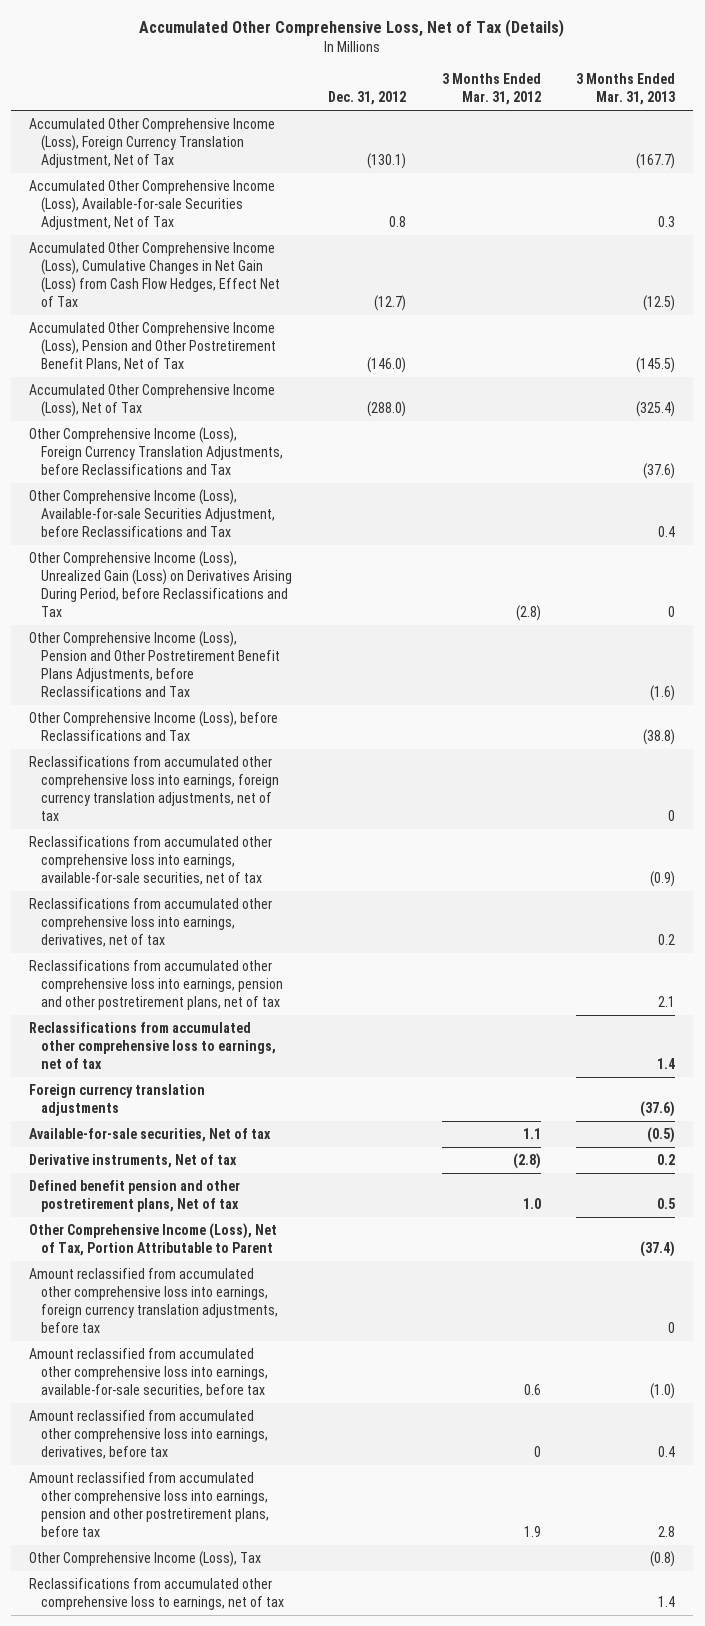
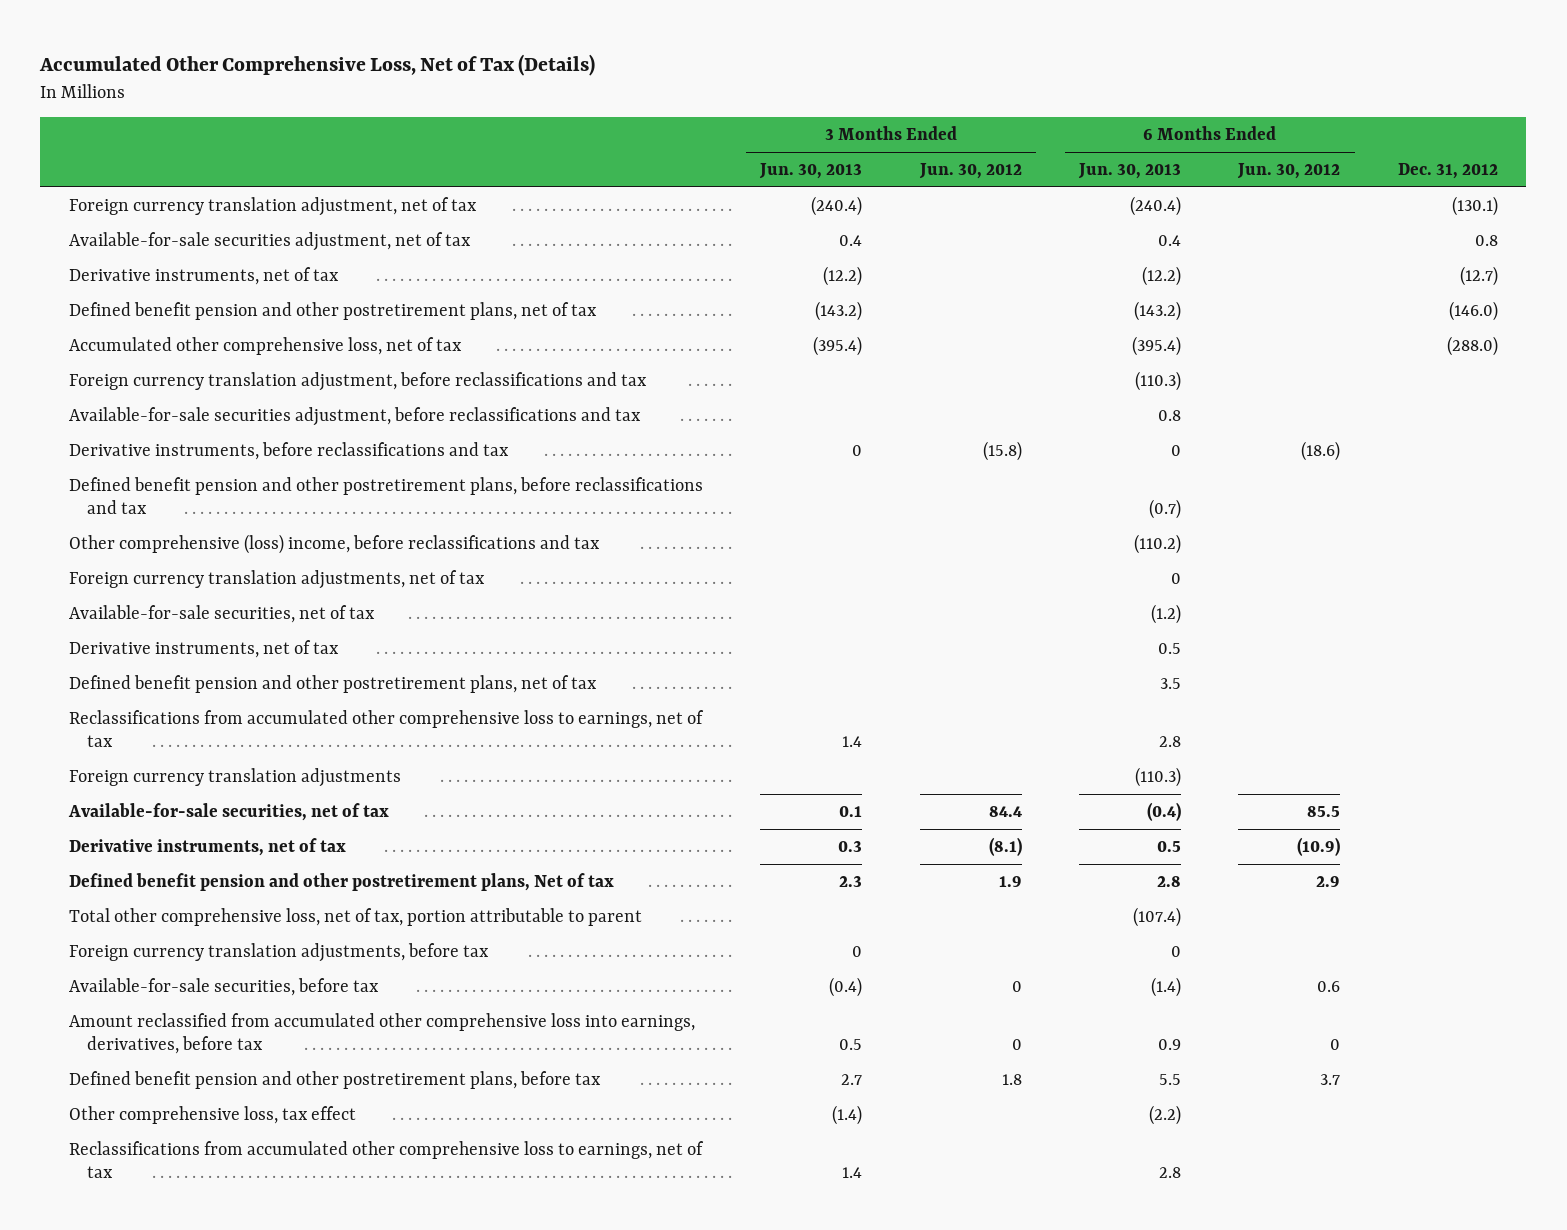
- | Dec. 31, 2012 | 3 Months Ended Mar. 31, 2012 | 3 Months Ended Mar. 31, 2013
+ | 3 Months Ended Jun. 30, 2013 | 3 Months Ended Jun. 30, 2012 | 6 Months Ended Jun. 30, 2013 | 6 Months Ended Jun. 30, 2012 | Dec. 31, 2012
- Accumulated Other Comprehensive Income (Loss), Foreign Currency Translation Adjustment, Net of Tax | (130.1) | | (167.7)
- Accumulated Other Comprehensive Income (Loss), Available-for-sale Securities Adjustment, Net of Tax | 0.8 | | 0.3
- Accumulated Other Comprehensive Income (Loss), Cumulative Changes in Net Gain (Loss) from Cash Flow Hedges, Effect Net of Tax | (12.7) | | (12.5)
- Accumulated Other Comprehensive Income (Loss), Pension and Other Postretirement Benefit Plans, Net of Tax | (146.0) | | (145.5)
- Accumulated Other Comprehensive Income (Loss), Net of Tax | (288.0) | | (325.4)
- Other Comprehensive Income (Loss), Foreign Currency Translation Adjustments, before Reclassifications and Tax | | | (37.6)
- Other Comprehensive Income (Loss), Available-for-sale Securities Adjustment, before Reclassifications and Tax | | | 0.4
- Other Comprehensive Income (Loss), Unrealized Gain (Loss) on Derivatives Arising During Period, before Reclassifications and Tax | | (2.8) | 0
- Other Comprehensive Income (Loss), Pension and Other Postretirement Benefit Plans Adjustments, before Reclassifications and Tax | | | (1.6)
- Other Comprehensive Income (Loss), before Reclassifications and Tax | | | (38.8)
- Reclassifications from accumulated other comprehensive loss into earnings, foreign currency translation adjustments, net of tax | | | 0
- Reclassifications from accumulated other comprehensive loss into earnings, available-for-sale securities, net of tax | | | (0.9)
- Reclassifications from accumulated other comprehensive loss into earnings, derivatives, net of tax | | | 0.2
- Reclassifications from accumulated other comprehensive loss into earnings, pension and other postretirement plans, net of tax | | | 2.1
+ Foreign currency translation adjustment, net of tax | (240.4) | | (240.4) | | (130.1)
+ Available-for-sale securities adjustment, net of tax | 0.4 | | 0.4 | | 0.8
+ Derivative instruments, net of tax | (12.2) | | (12.2) | | (12.7)
+ Defined benefit pension and other postretirement plans, net of tax | (143.2) | | (143.2) | | (146.0)
+ Accumulated other comprehensive loss, net of tax | (395.4) | | (395.4) | | (288.0)
+ Foreign currency translation adjustment, before reclassifications and tax | | | (110.3) | |
+ Available-for-sale securities adjustment, before reclassifications and tax | | | 0.8 | |
+ Derivative instruments, before reclassifications and tax | 0 | (15.8) | 0 | (18.6) |
+ Defined benefit pension and other postretirement plans, before reclassifications and tax | | | (0.7) | |
+ Other comprehensive (loss) income, before reclassifications and tax | | | (110.2) | |
+ Foreign currency translation adjustments, net of tax | | | 0 | |
+ Available-for-sale securities, net of tax | | | (1.2) | |
+ Derivative instruments, net of tax | | | 0.5 | |
+ Defined benefit pension and other postretirement plans, net of tax | | | 3.5 | |
- Available-for-sale securities, Net of tax | | 1.1 | (0.5)
- Derivative instruments, Net of tax | | (2.8) | 0.2
+ Available-for-sale securities, net of tax | 0.1 | 84.4 | (0.4) | 85.5 |
+ Derivative instruments, net of tax | 0.3 | (8.1) | 0.5 | (10.9) |
- Other Comprehensive Income (Loss), Net of Tax, Portion Attributable to Parent | | | (37.4)
- Amount reclassified from accumulated other comprehensive loss into earnings, foreign currency translation adjustments, before tax | | | 0
- Amount reclassified from accumulated other comprehensive loss into earnings, available-for-sale securities, before tax | | 0.6 | (1.0)
+ Total other comprehensive loss, net of tax, portion attributable to parent | | | (107.4) | |
+ Foreign currency translation adjustments, before tax | 0 | | 0 | |
+ Available-for-sale securities, before tax | (0.4) | 0 | (1.4) | 0.6 |
- Amount reclassified from accumulated other comprehensive loss into earnings, pension and other postretirement plans, before tax | | 1.9 | 2.8
- Other Comprehensive Income (Loss), Tax | | | (0.8)
+ Defined benefit pension and other postretirement plans, before tax | 2.7 | 1.8 | 5.5 | 3.7 |
+ Other comprehensive loss, tax effect | (1.4) | | (2.2) | |

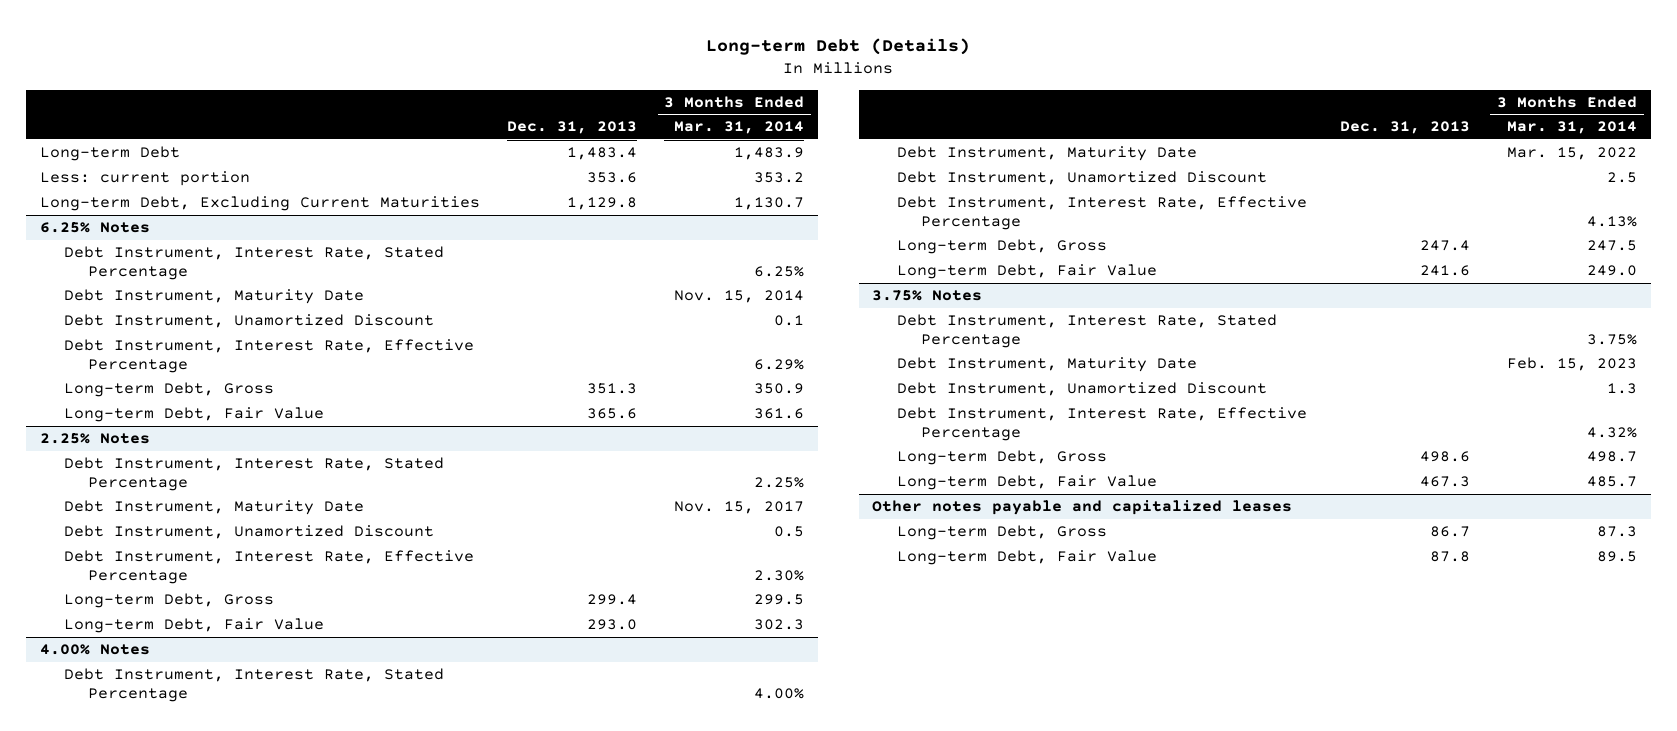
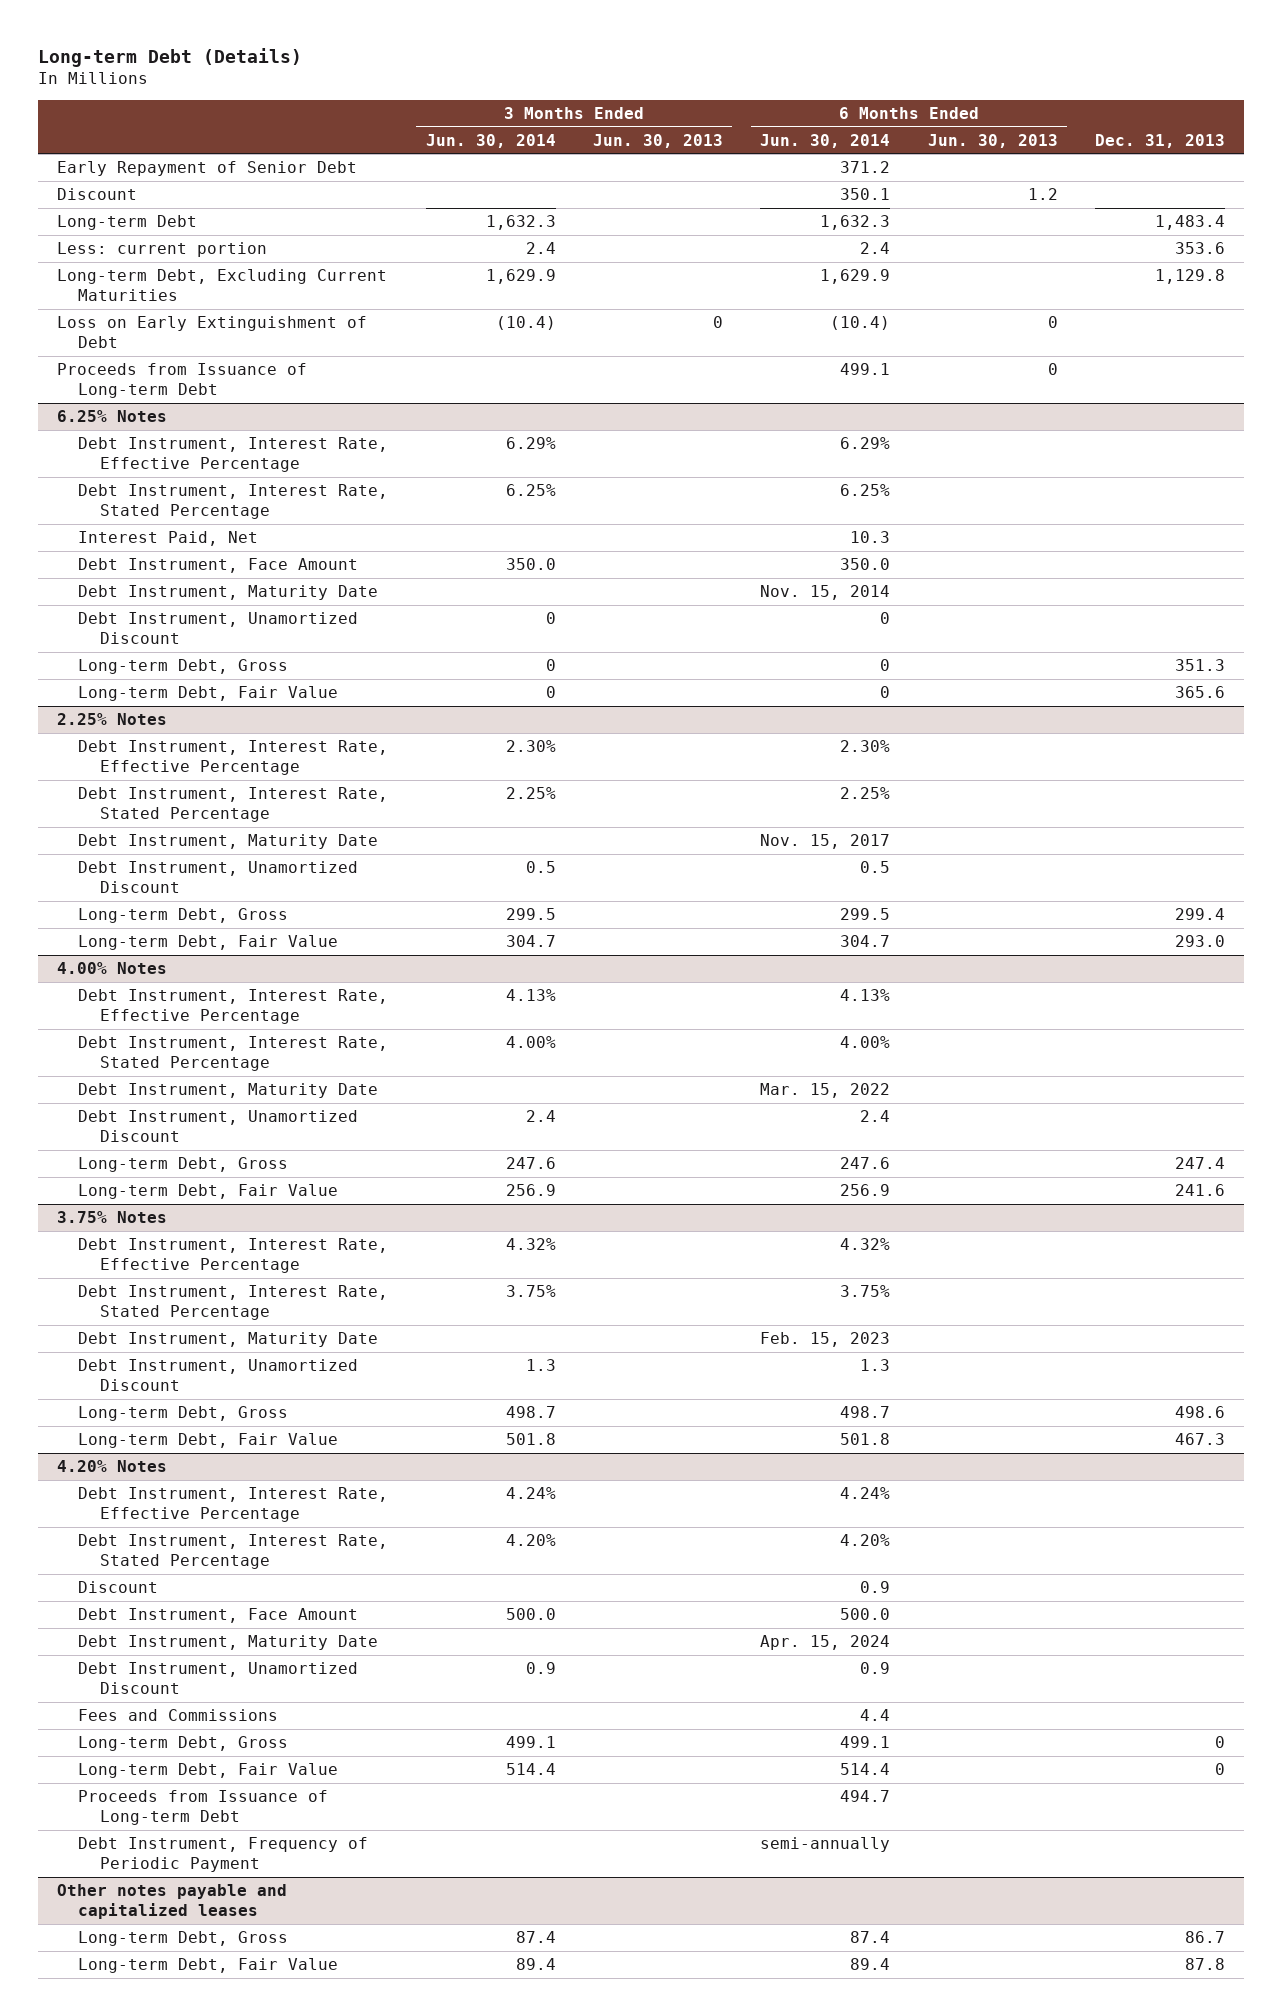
- | Dec. 31, 2013 | 3 Months Ended Mar. 31, 2014
+ | 3 Months Ended Jun. 30, 2014 | 3 Months Ended Jun. 30, 2013 | 6 Months Ended Jun. 30, 2014 | 6 Months Ended Jun. 30, 2013 | Dec. 31, 2013
+ Early Repayment of Senior Debt | | | 371.2 | |
+ Discount | | | 350.1 | 1.2 |
+ Loss on Early Extinguishment of Debt | (10.4) | 0 | (10.4) | 0 |
+ Proceeds from Issuance of Long-term Debt | | | 499.1 | 0 |
@ 6.25% Notes
moved up: Debt Instrument, Interest Rate, Effective Percentage | 6.29% | | 6.29% | |
+ Interest Paid, Net | | | 10.3 | |
+ Debt Instrument, Face Amount | 350.0 | | 350.0 | |
@ 2.25% Notes
moved up: Debt Instrument, Interest Rate, Effective Percentage | 2.30% | | 2.30% | |
@ 4.00% Notes
moved up: Debt Instrument, Interest Rate, Effective Percentage | 4.13% | | 4.13% | |
@ 3.75% Notes
moved up: Debt Instrument, Interest Rate, Effective Percentage | 4.32% | | 4.32% | |
+ 4.20% Notes
+ Debt Instrument, Interest Rate, Effective Percentage | 4.24% | | 4.24% | |
+ Debt Instrument, Interest Rate, Stated Percentage | 4.20% | | 4.20% | |
+ Discount | | | 0.9 | |
+ Debt Instrument, Face Amount | 500.0 | | 500.0 | |
+ Debt Instrument, Maturity Date | | | Apr. 15, 2024 | |
+ Debt Instrument, Unamortized Discount | 0.9 | | 0.9 | |
+ Fees and Commissions | | | 4.4 | |
+ Long-term Debt, Gross | 499.1 | | 499.1 | | 0
+ Long-term Debt, Fair Value | 514.4 | | 514.4 | | 0
+ Proceeds from Issuance of Long-term Debt | | | 494.7 | |
+ Debt Instrument, Frequency of Periodic Payment | | | semi-annually | |

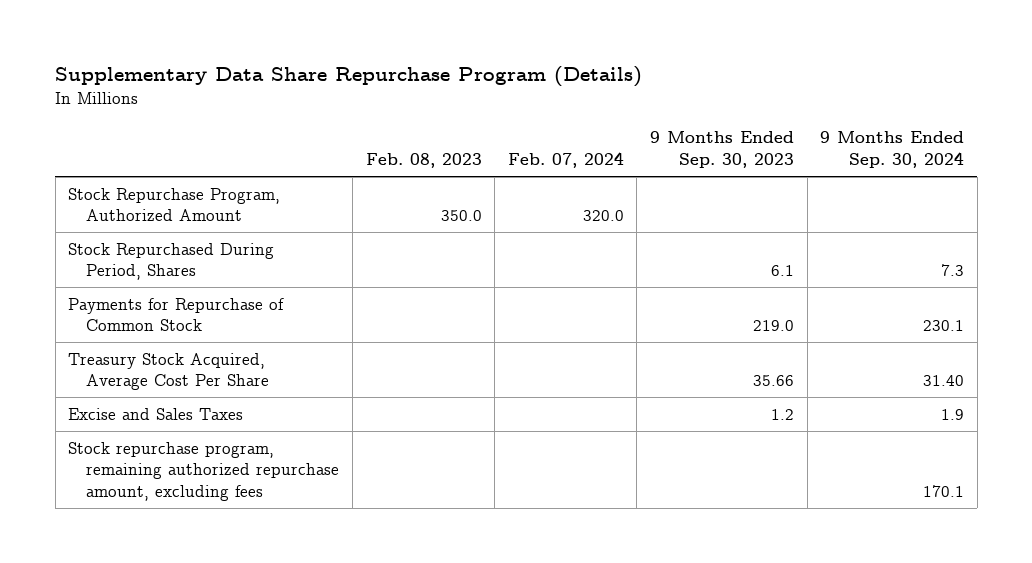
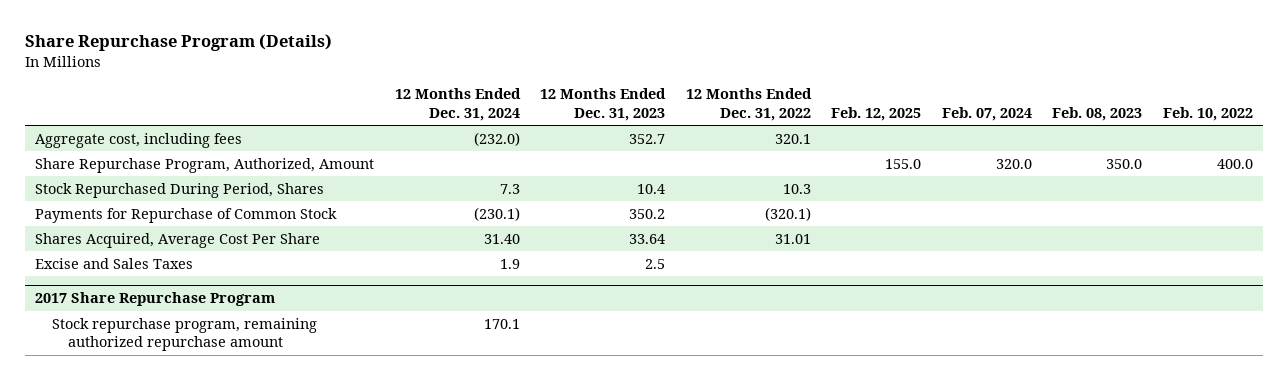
- Supplementary Data Share Repurchase Program (Details)
+ Share Repurchase Program (Details)
- | Feb. 08, 2023 | Feb. 07, 2024 | 9 Months Ended Sep. 30, 2023 | 9 Months Ended Sep. 30, 2024
+ | 12 Months Ended Dec. 31, 2024 | 12 Months Ended Dec. 31, 2023 | 12 Months Ended Dec. 31, 2022 | Feb. 12, 2025 | Feb. 07, 2024 | Feb. 08, 2023 | Feb. 10, 2022
- Stock Repurchase Program, Authorized Amount | 350.0 | 320.0 | |
+ Aggregate cost, including fees | (232.0) | 352.7 | 320.1 | | | |
+ Share Repurchase Program, Authorized, Amount | | | | 155.0 | 320.0 | 350.0 | 400.0
- Treasury Stock Acquired, Average Cost Per Share | | | 35.66 | 31.40
+ Shares Acquired, Average Cost Per Share | 31.40 | 33.64 | 31.01 | | | |
- Stock repurchase program, remaining authorized repurchase amount, excluding fees | | | | 170.1
+ 2017 Share Repurchase Program
+ Stock repurchase program, remaining authorized repurchase amount | 170.1 | | | | | |

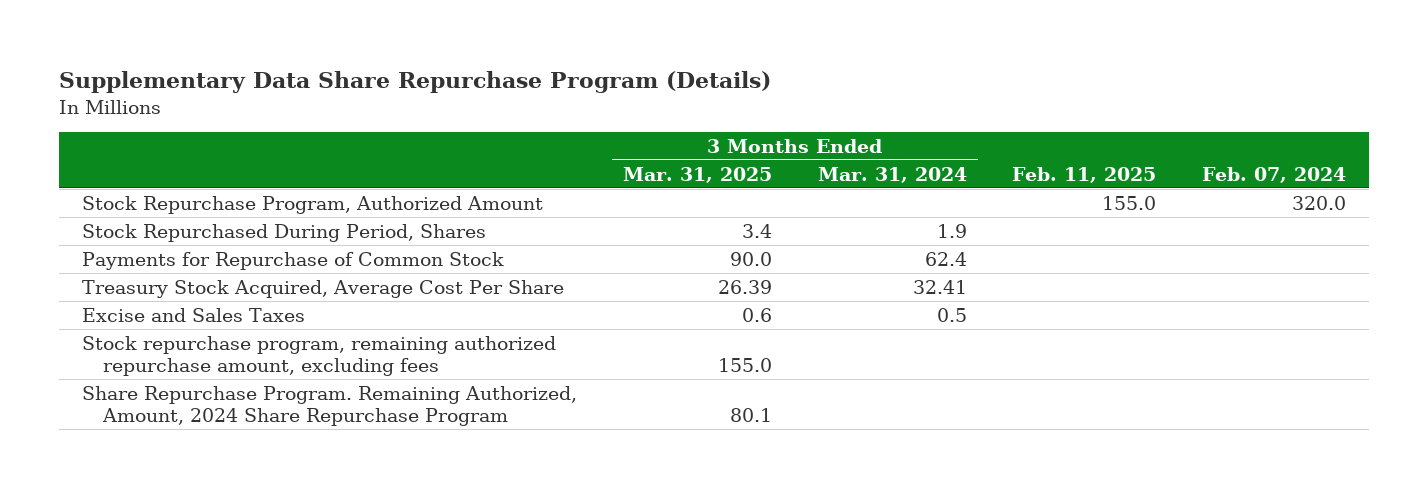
- Share Repurchase Program (Details)
+ Supplementary Data Share Repurchase Program (Details)
- | 12 Months Ended Dec. 31, 2024 | 12 Months Ended Dec. 31, 2023 | 12 Months Ended Dec. 31, 2022 | Feb. 12, 2025 | Feb. 07, 2024 | Feb. 08, 2023 | Feb. 10, 2022
+ | 3 Months Ended Mar. 31, 2025 | 3 Months Ended Mar. 31, 2024 | Feb. 11, 2025 | Feb. 07, 2024
- Aggregate cost, including fees | (232.0) | 352.7 | 320.1 | | | |
- Share Repurchase Program, Authorized, Amount | | | | 155.0 | 320.0 | 350.0 | 400.0
+ Stock Repurchase Program, Authorized Amount | | | 155.0 | 320.0
- Shares Acquired, Average Cost Per Share | 31.40 | 33.64 | 31.01 | | | |
+ Treasury Stock Acquired, Average Cost Per Share | 26.39 | 32.41 | |
- 2017 Share Repurchase Program
- Stock repurchase program, remaining authorized repurchase amount | 170.1 | | | | | |
+ Stock repurchase program, remaining authorized repurchase amount, excluding fees | 155.0 | | |
+ Share Repurchase Program. Remaining Authorized, Amount, 2024 Share Repurchase Program | 80.1 | | |

